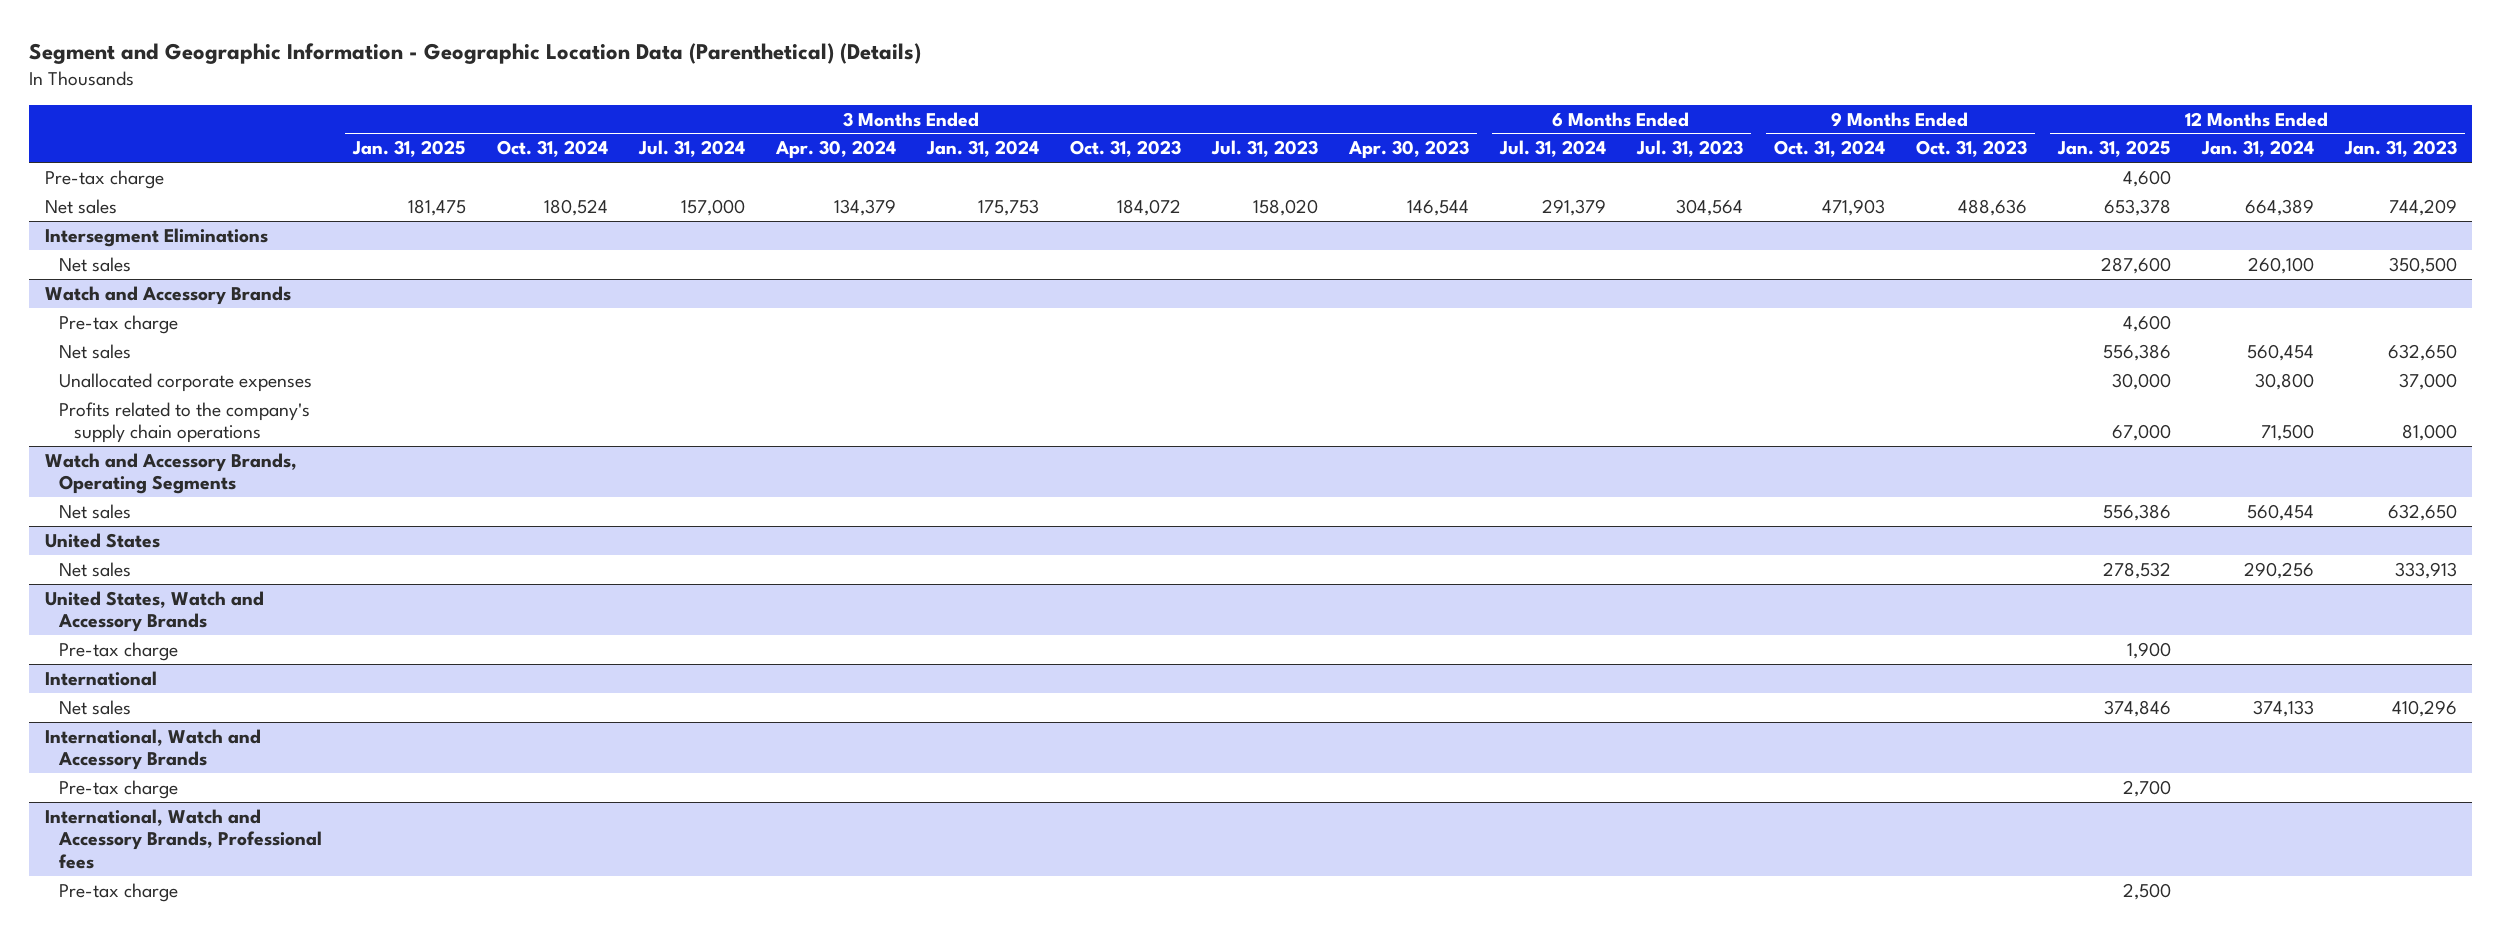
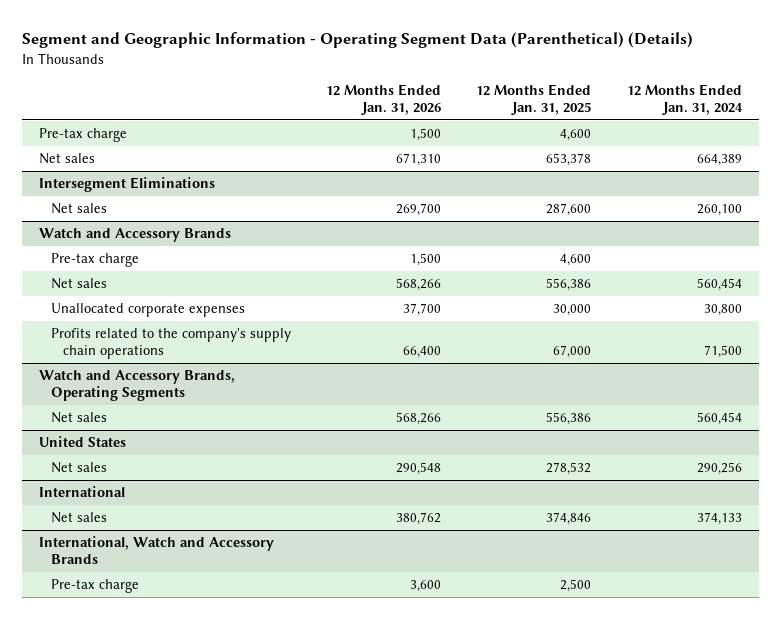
- Segment and Geographic Information - Geographic Location Data (Parenthetical) (Details)
+ Segment and Geographic Information - Operating Segment Data (Parenthetical) (Details)
- | 3 Months Ended Jan. 31, 2025 | 3 Months Ended Oct. 31, 2024 | 3 Months Ended Jul. 31, 2024 | 3 Months Ended Apr. 30, 2024 | 3 Months Ended Jan. 31, 2024 | 3 Months Ended Oct. 31, 2023 | 3 Months Ended Jul. 31, 2023 | 3 Months Ended Apr. 30, 2023 | 6 Months Ended Jul. 31, 2024 | 6 Months Ended Jul. 31, 2023 | 9 Months Ended Oct. 31, 2024 | 9 Months Ended Oct. 31, 2023 | 12 Months Ended Jan. 31, 2025 | 12 Months Ended Jan. 31, 2024 | 12 Months Ended Jan. 31, 2023
+ | 12 Months Ended Jan. 31, 2026 | 12 Months Ended Jan. 31, 2025 | 12 Months Ended Jan. 31, 2024
- United States, Watch and Accessory Brands
- Pre-tax charge | | | | | | | | | | | | | 1,900 | |
@ International, Watch and Accessory Brands
- Pre-tax charge | | | | | | | | | | | | | 2,700 | |
- International, Watch and Accessory Brands, Professional fees

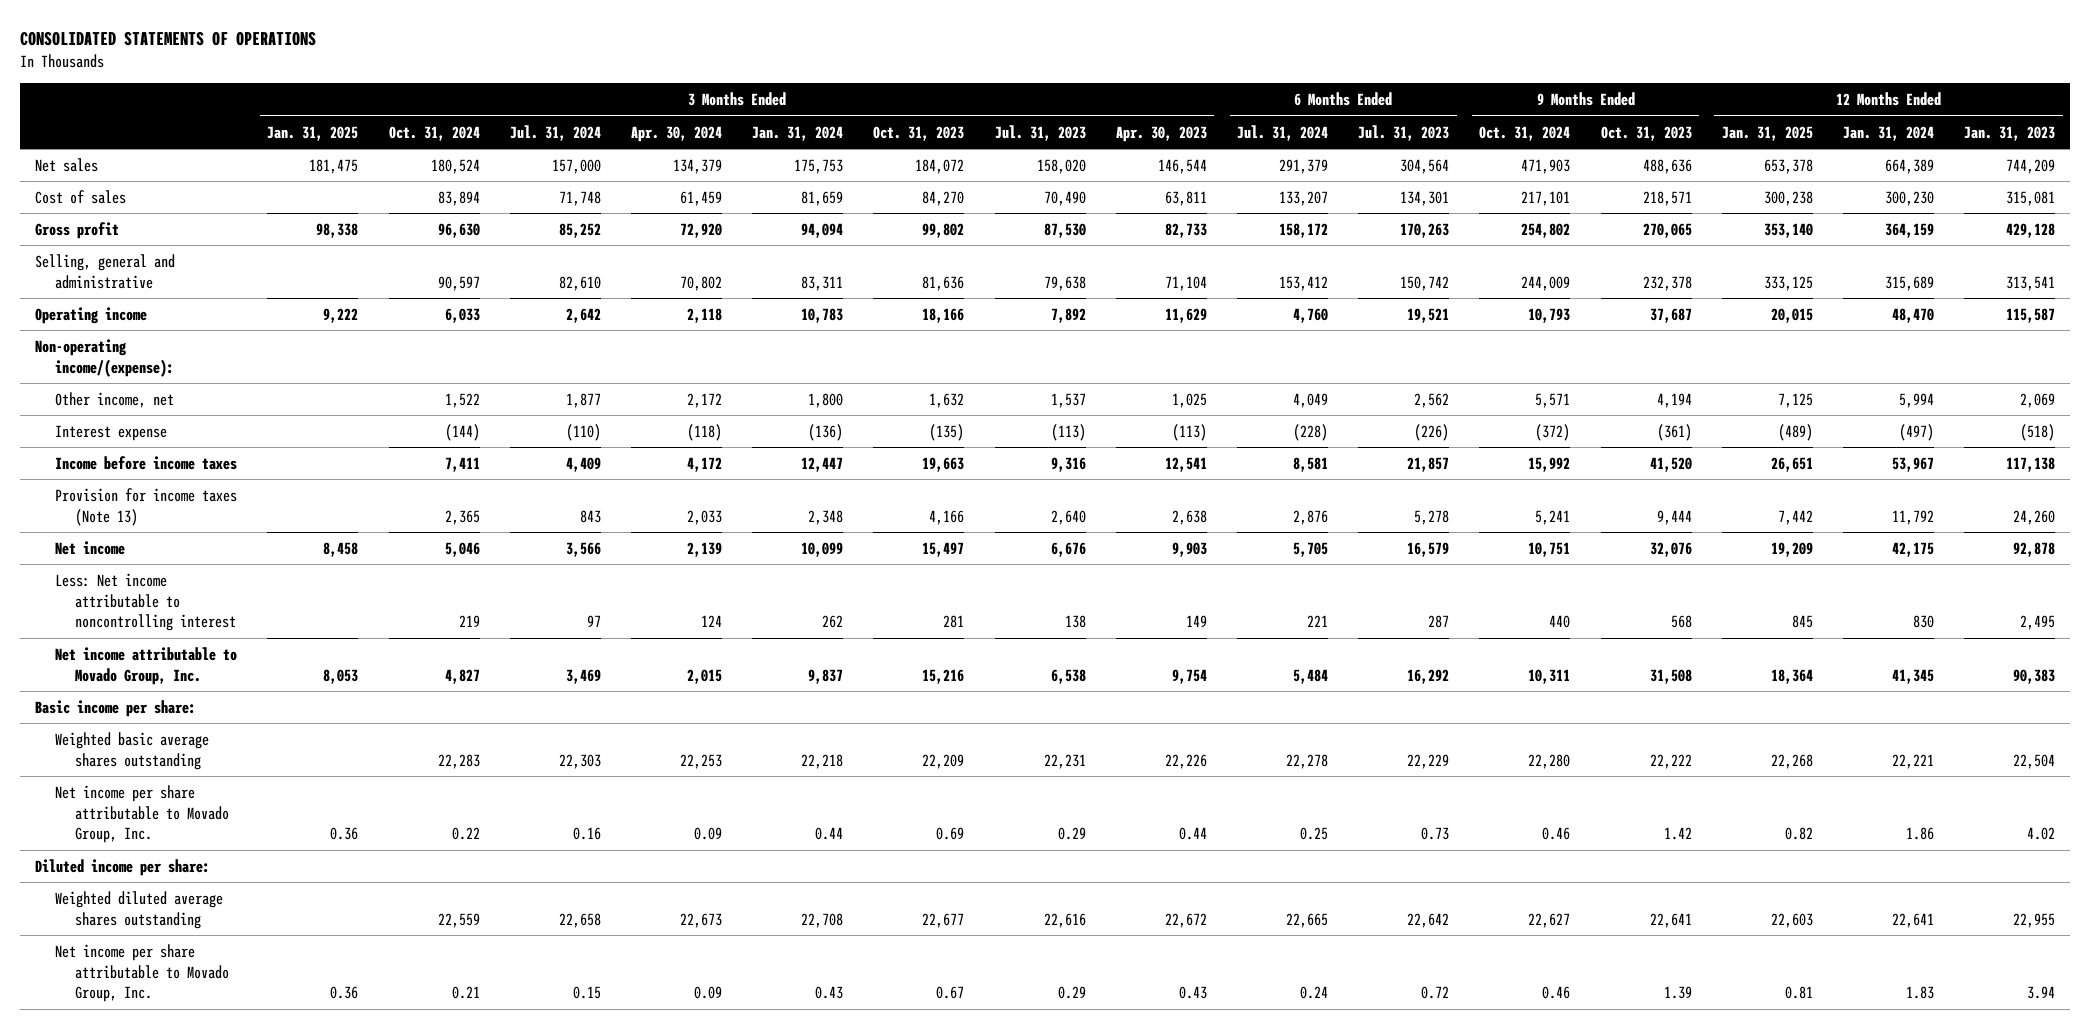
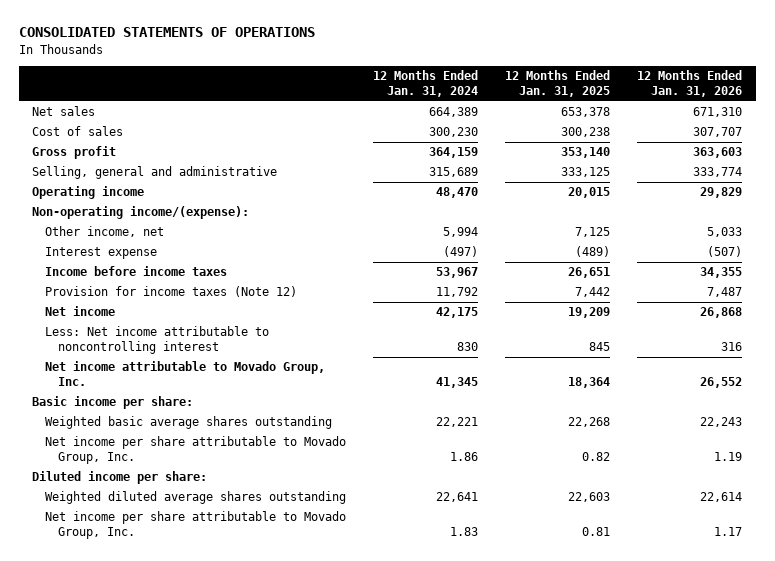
- | 3 Months Ended Jan. 31, 2025 | 3 Months Ended Oct. 31, 2024 | 3 Months Ended Jul. 31, 2024 | 3 Months Ended Apr. 30, 2024 | 3 Months Ended Jan. 31, 2024 | 3 Months Ended Oct. 31, 2023 | 3 Months Ended Jul. 31, 2023 | 3 Months Ended Apr. 30, 2023 | 6 Months Ended Jul. 31, 2024 | 6 Months Ended Jul. 31, 2023 | 9 Months Ended Oct. 31, 2024 | 9 Months Ended Oct. 31, 2023 | 12 Months Ended Jan. 31, 2025 | 12 Months Ended Jan. 31, 2024 | 12 Months Ended Jan. 31, 2023
+ | 12 Months Ended Jan. 31, 2024 | 12 Months Ended Jan. 31, 2025 | 12 Months Ended Jan. 31, 2026
- Provision for income taxes (Note 13) | | 2,365 | 843 | 2,033 | 2,348 | 4,166 | 2,640 | 2,638 | 2,876 | 5,278 | 5,241 | 9,444 | 7,442 | 11,792 | 24,260
+ Provision for income taxes (Note 12) | 11,792 | 7,442 | 7,487

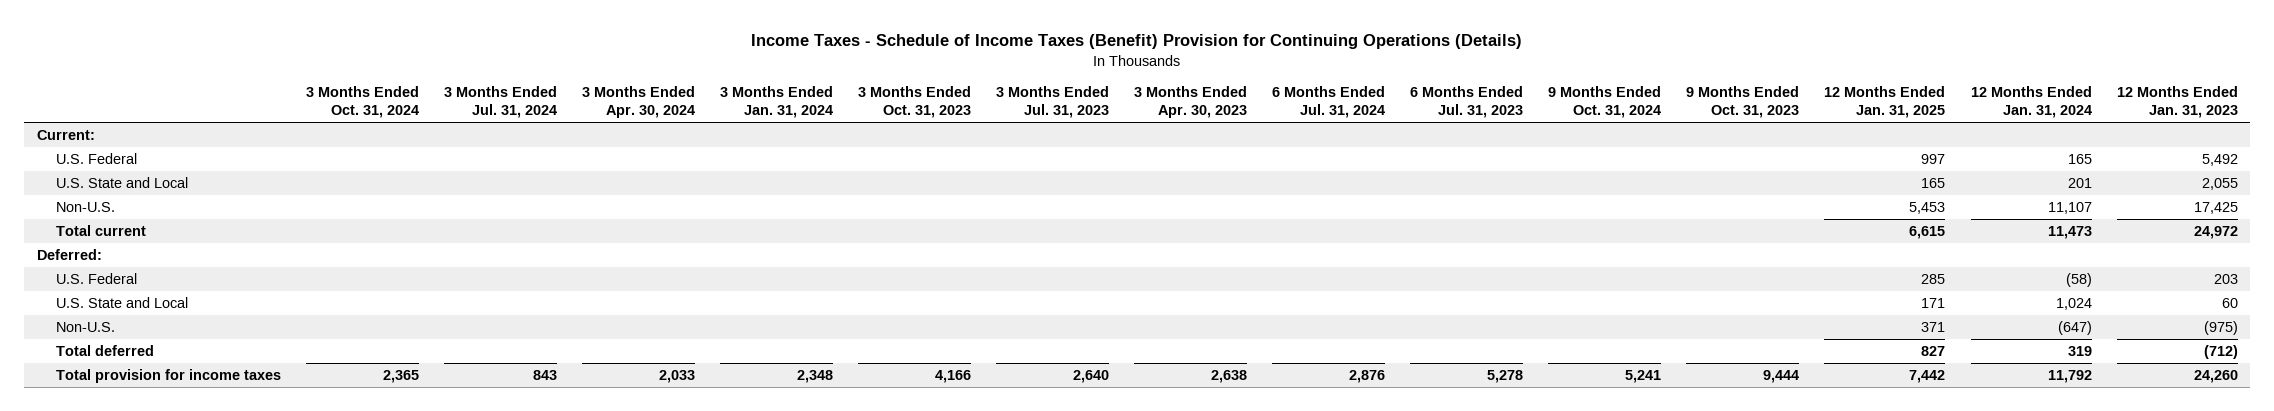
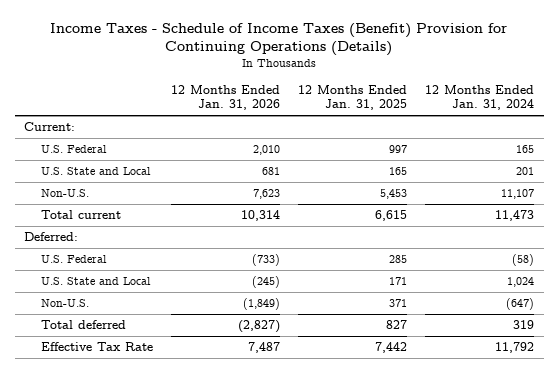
- | 3 Months Ended Oct. 31, 2024 | 3 Months Ended Jul. 31, 2024 | 3 Months Ended Apr. 30, 2024 | 3 Months Ended Jan. 31, 2024 | 3 Months Ended Oct. 31, 2023 | 3 Months Ended Jul. 31, 2023 | 3 Months Ended Apr. 30, 2023 | 6 Months Ended Jul. 31, 2024 | 6 Months Ended Jul. 31, 2023 | 9 Months Ended Oct. 31, 2024 | 9 Months Ended Oct. 31, 2023 | 12 Months Ended Jan. 31, 2025 | 12 Months Ended Jan. 31, 2024 | 12 Months Ended Jan. 31, 2023
+ | 12 Months Ended Jan. 31, 2026 | 12 Months Ended Jan. 31, 2025 | 12 Months Ended Jan. 31, 2024
- Total provision for income taxes | 2,365 | 843 | 2,033 | 2,348 | 4,166 | 2,640 | 2,638 | 2,876 | 5,278 | 5,241 | 9,444 | 7,442 | 11,792 | 24,260
+ Effective Tax Rate | 7,487 | 7,442 | 11,792

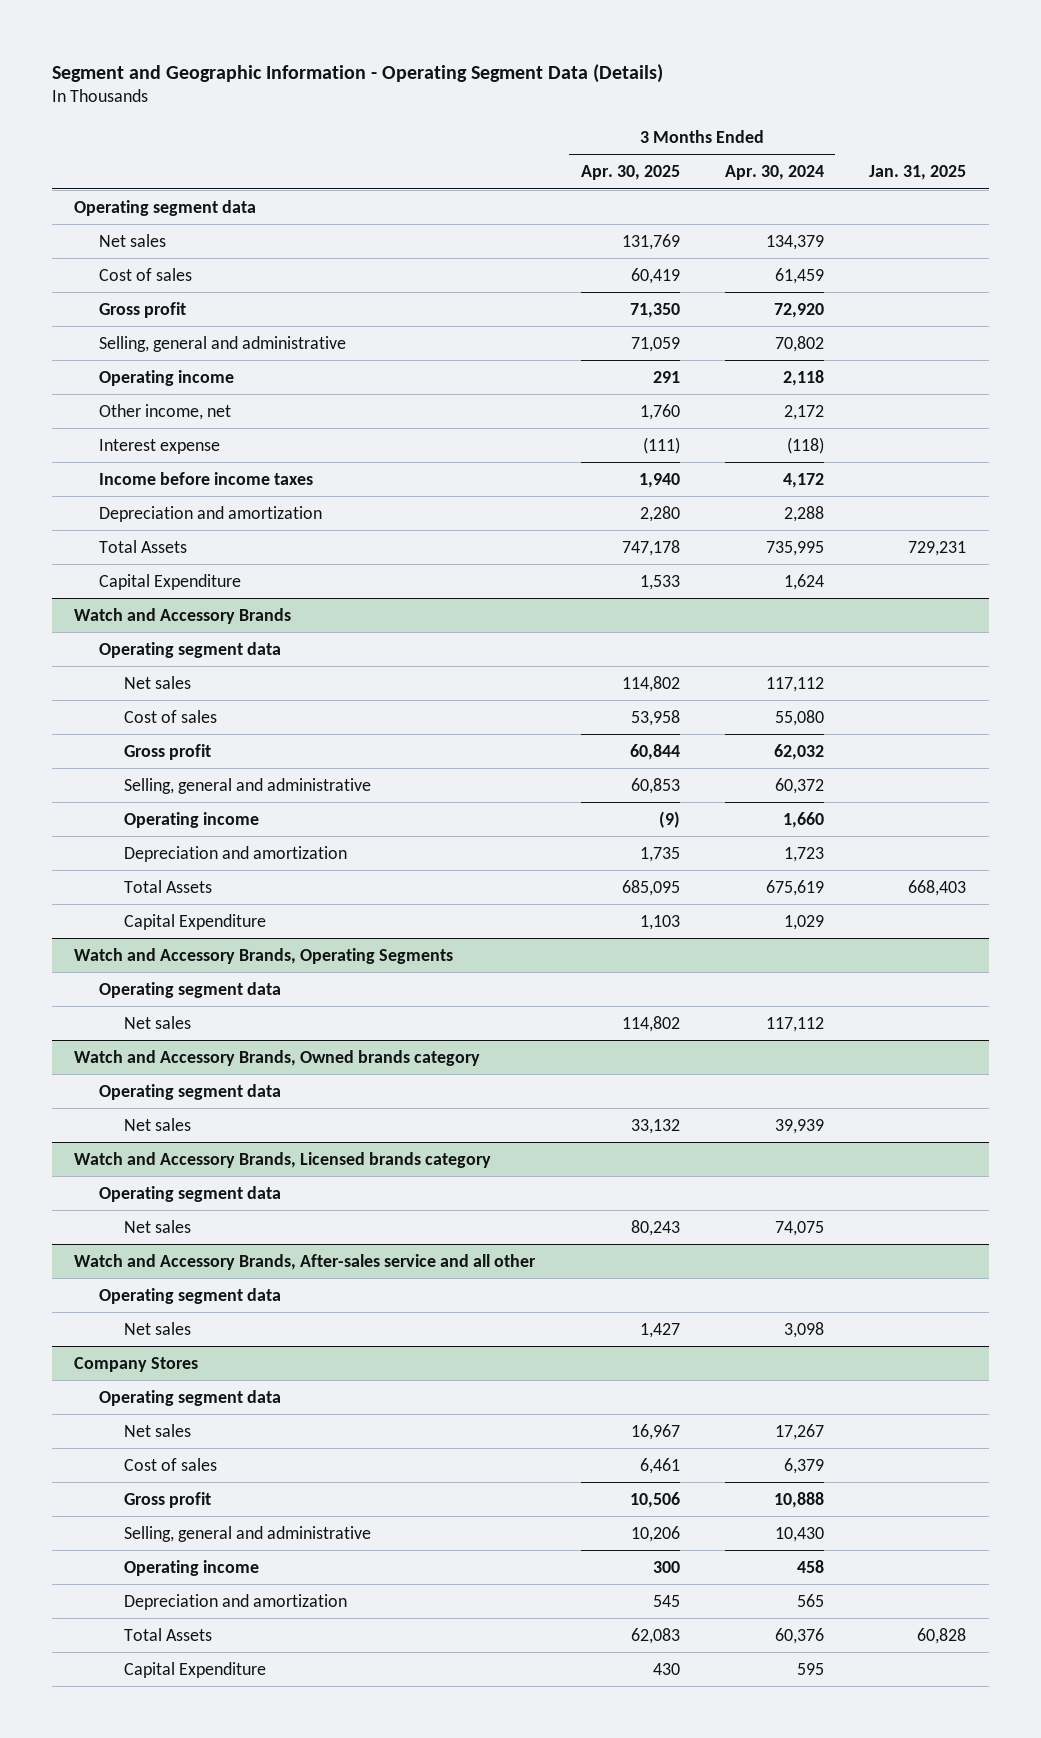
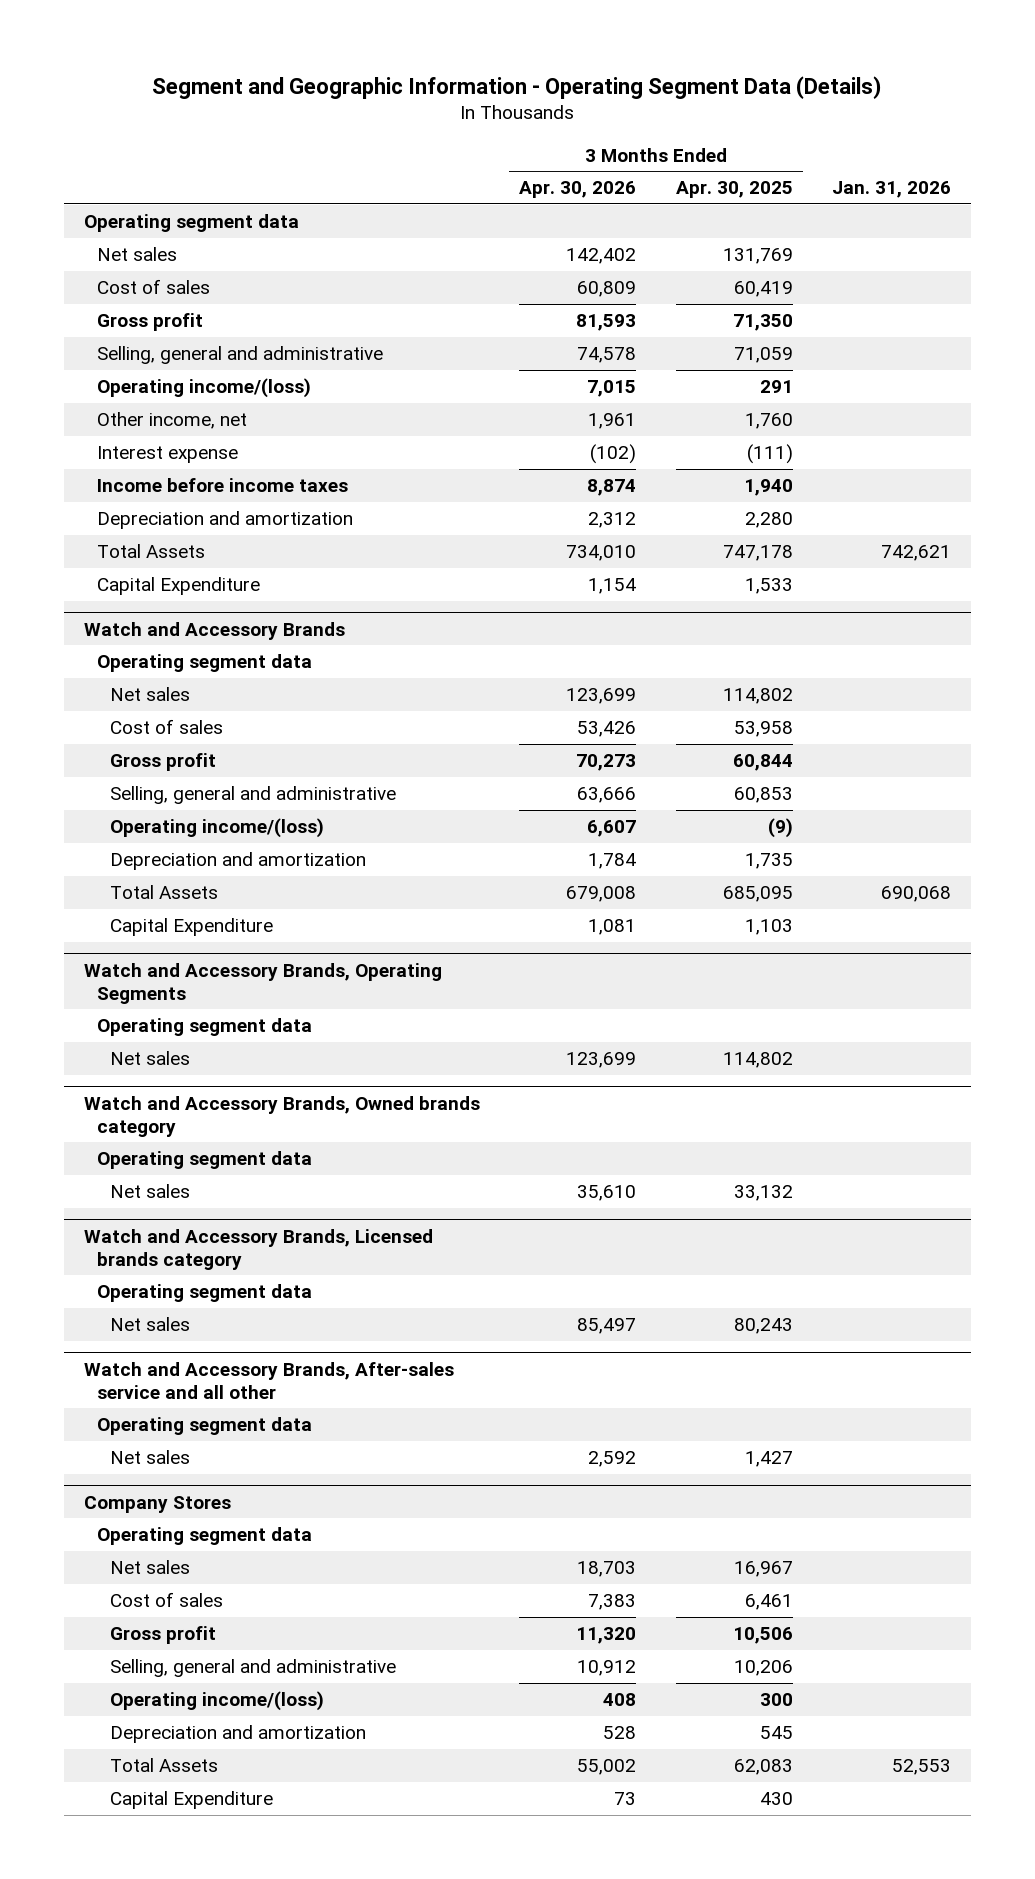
- | 3 Months Ended Apr. 30, 2025 | 3 Months Ended Apr. 30, 2024 | Jan. 31, 2025
+ | 3 Months Ended Apr. 30, 2026 | 3 Months Ended Apr. 30, 2025 | Jan. 31, 2026
- Operating income | 291 | 2,118 |
+ Operating income/(loss) | 7,015 | 291 |
@ Watch and Accessory Brands
- Operating income | (9) | 1,660 |
+ Operating income/(loss) | 6,607 | (9) |
@ Company Stores
- Operating income | 300 | 458 |
+ Operating income/(loss) | 408 | 300 |

